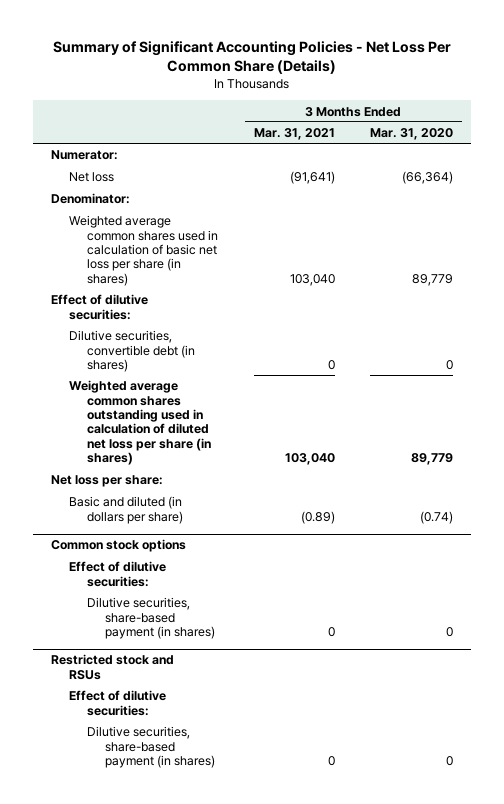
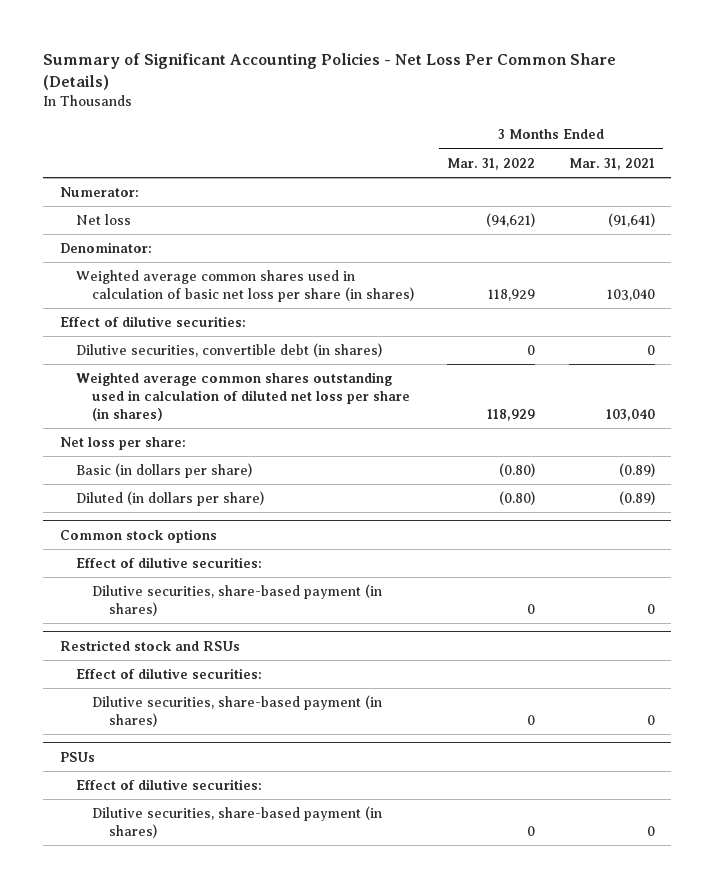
- | 3 Months Ended Mar. 31, 2021 | 3 Months Ended Mar. 31, 2020
+ | 3 Months Ended Mar. 31, 2022 | 3 Months Ended Mar. 31, 2021
- Basic and diluted (in dollars per share) | (0.89) | (0.74)
+ Basic (in dollars per share) | (0.80) | (0.89)
+ Diluted (in dollars per share) | (0.80) | (0.89)
+ PSUs
+ Effect of dilutive securities:
+ Dilutive securities, share-based payment (in shares) | 0 | 0

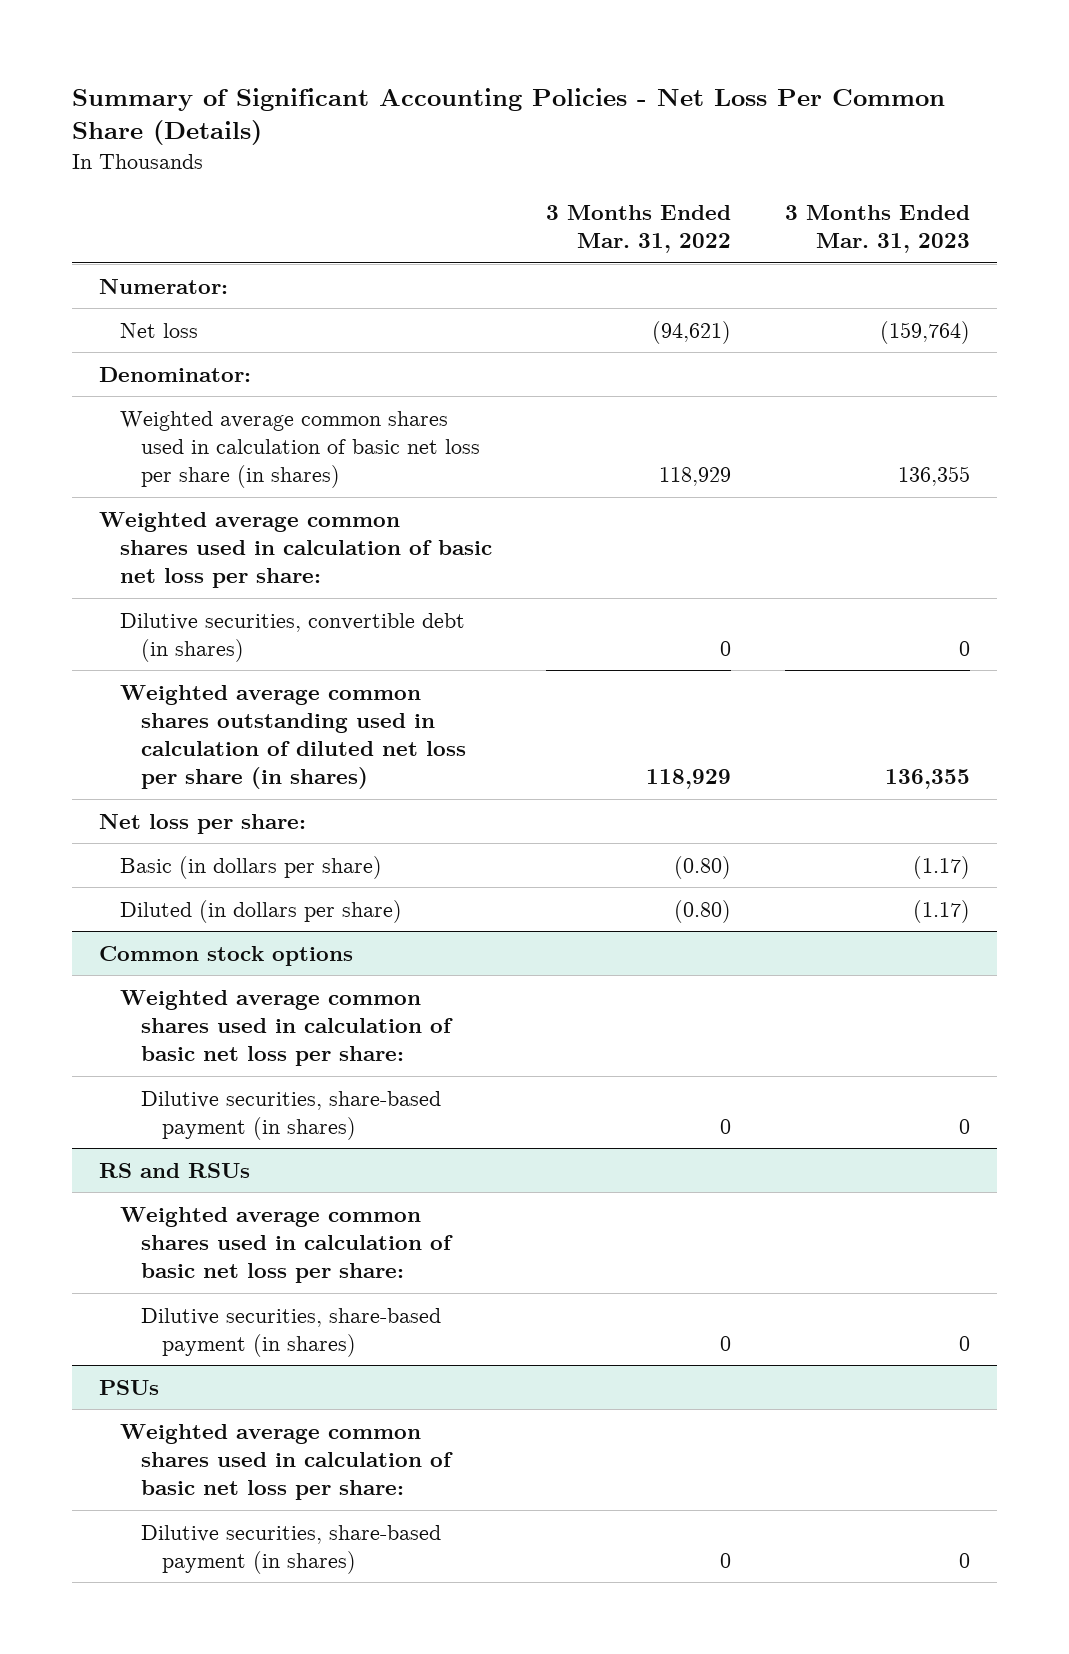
- | 3 Months Ended Mar. 31, 2022 | 3 Months Ended Mar. 31, 2021
+ | 3 Months Ended Mar. 31, 2022 | 3 Months Ended Mar. 31, 2023
- Effect of dilutive securities:
+ Weighted average common shares used in calculation of basic net loss per share:
@ Common stock options
- Effect of dilutive securities:
+ Weighted average common shares used in calculation of basic net loss per share:
- Restricted stock and RSUs
- Effect of dilutive securities:
+ RS and RSUs
+ Weighted average common shares used in calculation of basic net loss per share:
@ PSUs
- Effect of dilutive securities:
+ Weighted average common shares used in calculation of basic net loss per share:

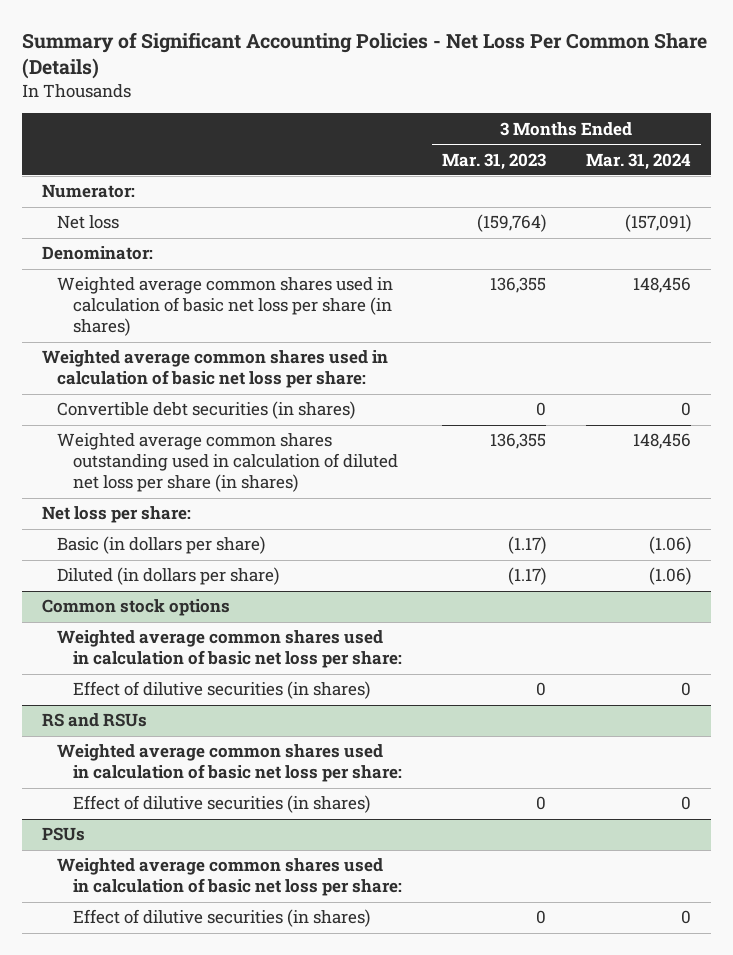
- | 3 Months Ended Mar. 31, 2022 | 3 Months Ended Mar. 31, 2023
+ | 3 Months Ended Mar. 31, 2023 | 3 Months Ended Mar. 31, 2024
- Dilutive securities, convertible debt (in shares) | 0 | 0
+ Convertible debt securities (in shares) | 0 | 0
@ Common stock options
- Dilutive securities, share-based payment (in shares) | 0 | 0
+ Effect of dilutive securities (in shares) | 0 | 0
@ RS and RSUs
- Dilutive securities, share-based payment (in shares) | 0 | 0
+ Effect of dilutive securities (in shares) | 0 | 0
@ PSUs
- Dilutive securities, share-based payment (in shares) | 0 | 0
+ Effect of dilutive securities (in shares) | 0 | 0

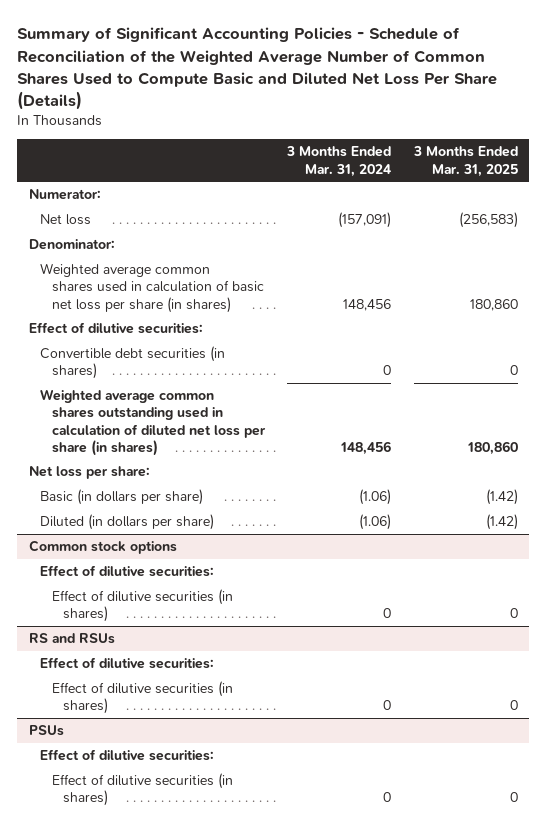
- Summary of Significant Accounting Policies - Net Loss Per Common Share (Details)
+ Summary of Significant Accounting Policies - Schedule of Reconciliation of the Weighted Average Number of Common Shares Used to Compute Basic and Diluted Net Loss Per Share (Details)
- | 3 Months Ended Mar. 31, 2023 | 3 Months Ended Mar. 31, 2024
+ | 3 Months Ended Mar. 31, 2024 | 3 Months Ended Mar. 31, 2025
- Weighted average common shares used in calculation of basic net loss per share:
+ Effect of dilutive securities:
@ Common stock options
- Weighted average common shares used in calculation of basic net loss per share:
+ Effect of dilutive securities:
@ RS and RSUs
- Weighted average common shares used in calculation of basic net loss per share:
+ Effect of dilutive securities:
@ PSUs
- Weighted average common shares used in calculation of basic net loss per share:
+ Effect of dilutive securities:

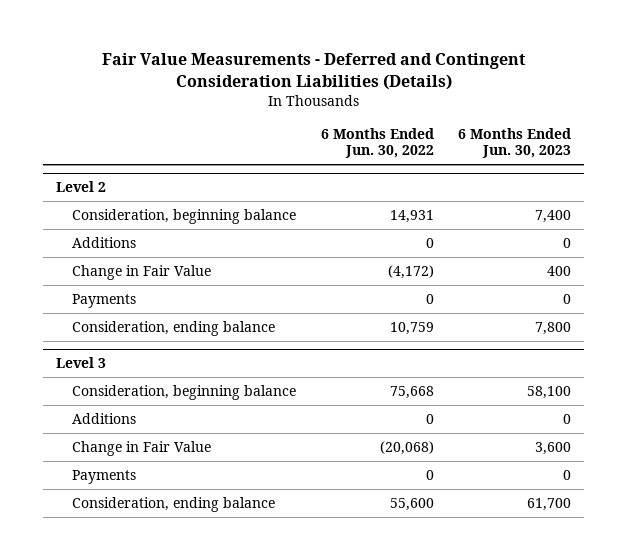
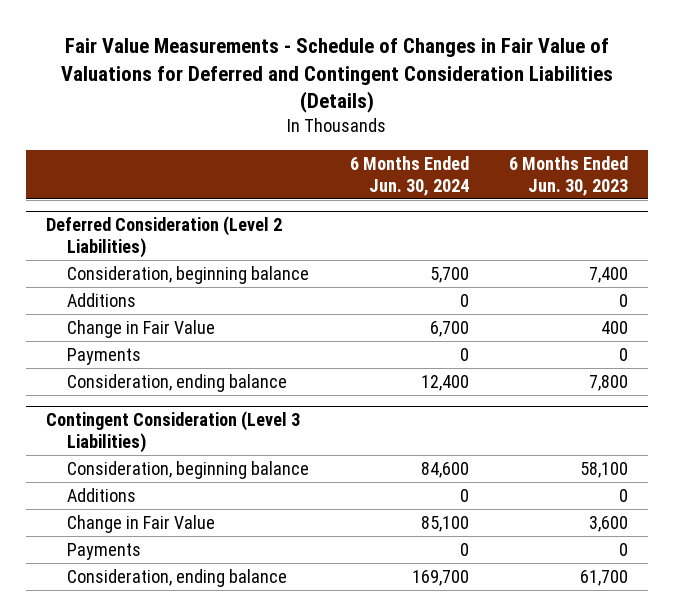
- Fair Value Measurements - Deferred and Contingent Consideration Liabilities (Details)
+ Fair Value Measurements - Schedule of Changes in Fair Value of Valuations for Deferred and Contingent Consideration Liabilities (Details)
- | 6 Months Ended Jun. 30, 2022 | 6 Months Ended Jun. 30, 2023
+ | 6 Months Ended Jun. 30, 2024 | 6 Months Ended Jun. 30, 2023
- Level 2
+ Deferred Consideration (Level 2 Liabilities)
- Level 3
+ Contingent Consideration (Level 3 Liabilities)

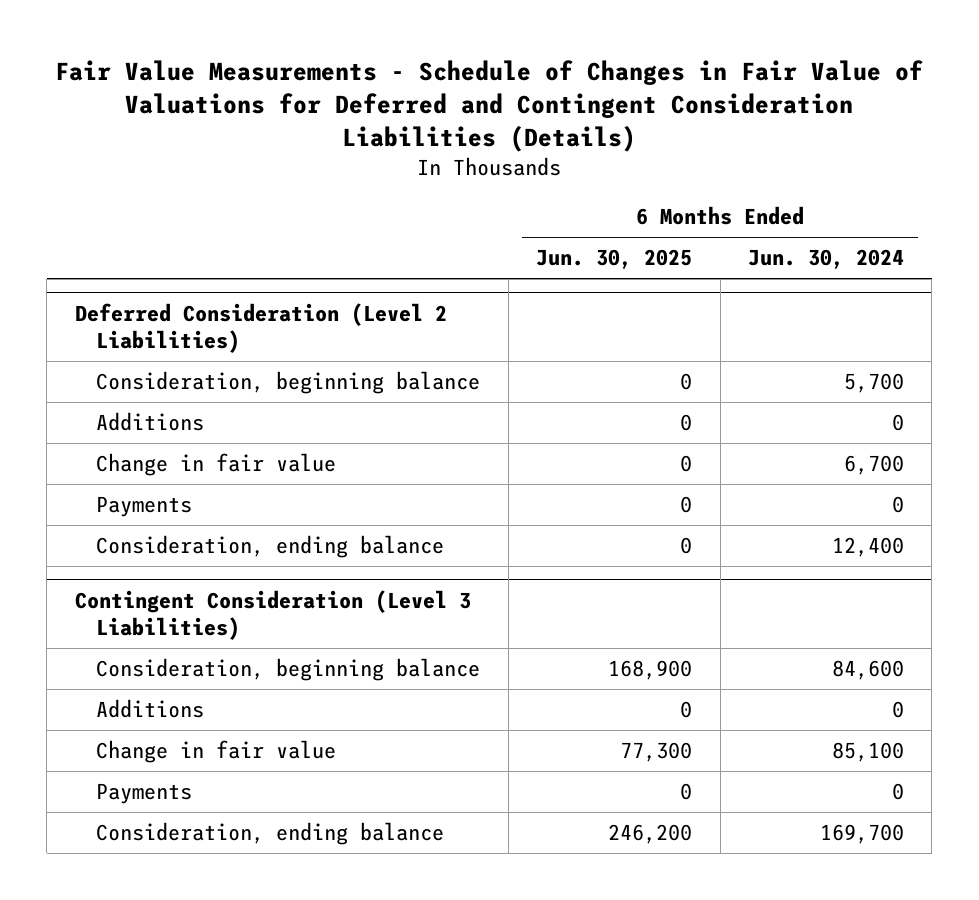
- | 6 Months Ended Jun. 30, 2024 | 6 Months Ended Jun. 30, 2023
+ | 6 Months Ended Jun. 30, 2025 | 6 Months Ended Jun. 30, 2024
@ Deferred Consideration (Level 2 Liabilities)
- Change in Fair Value | 6,700 | 400
+ Change in fair value | 0 | 6,700
@ Contingent Consideration (Level 3 Liabilities)
- Change in Fair Value | 85,100 | 3,600
+ Change in fair value | 77,300 | 85,100

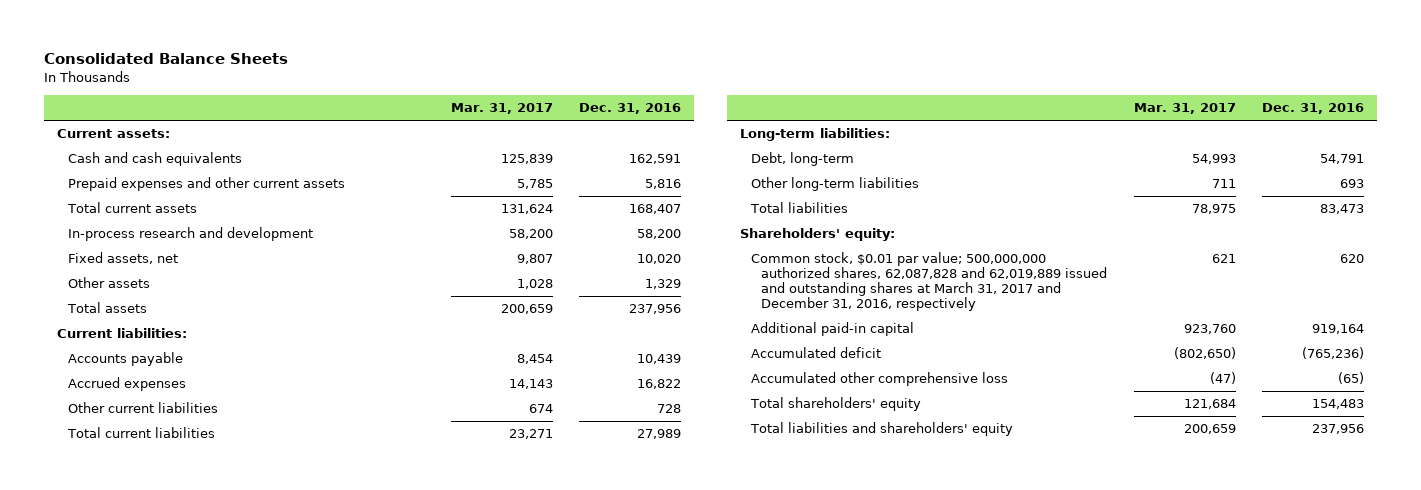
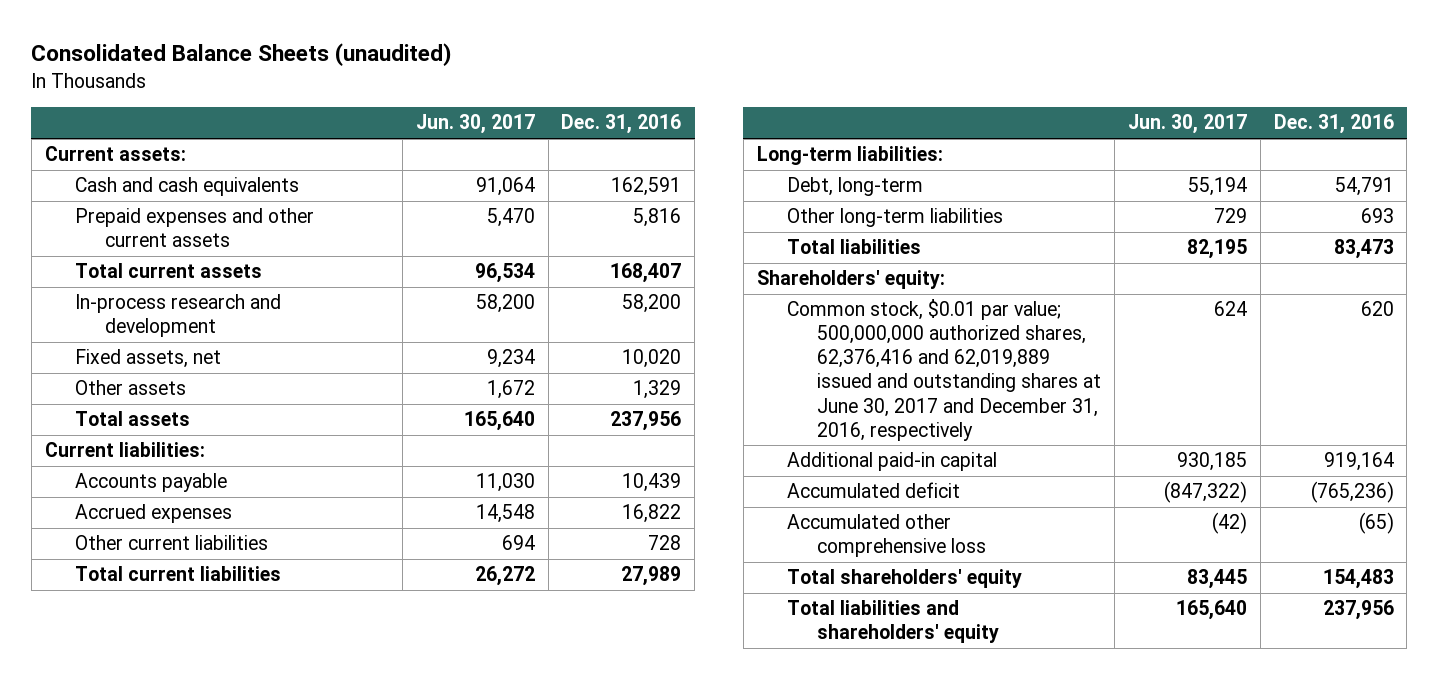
- Consolidated Balance Sheets
+ Consolidated Balance Sheets (unaudited)
- | Mar. 31, 2017 | Dec. 31, 2016
+ | Jun. 30, 2017 | Dec. 31, 2016
- Common stock, $0.01 par value; 500,000,000 authorized shares, 62,087,828 and 62,019,889 issued and outstanding shares at March 31, 2017 and December 31, 2016, respectively | 621 | 620
+ Common stock, $0.01 par value; 500,000,000 authorized shares, 62,376,416 and 62,019,889 issued and outstanding shares at June 30, 2017 and December 31, 2016, respectively | 624 | 620

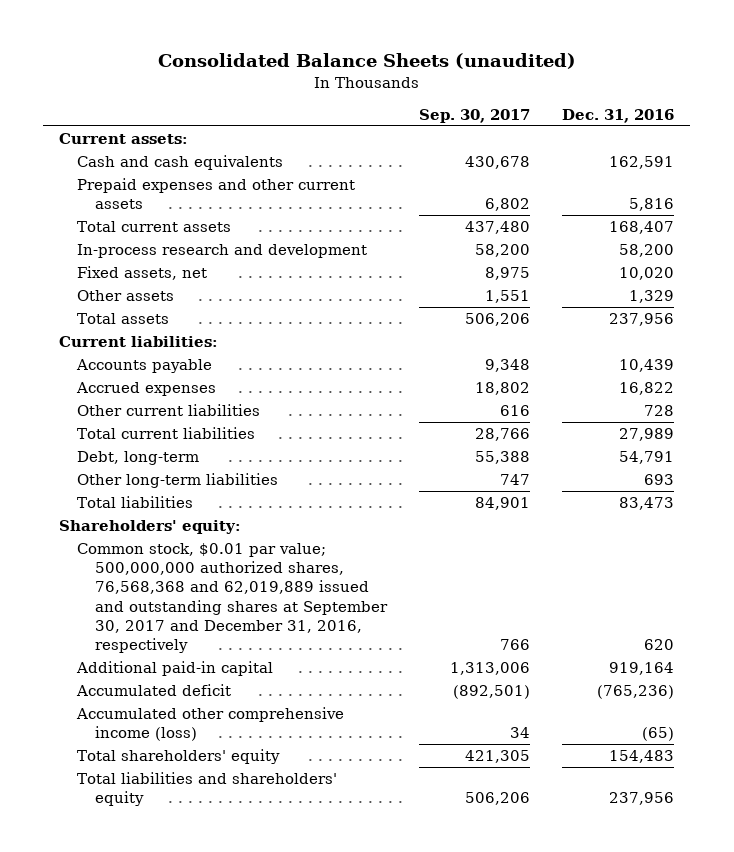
- | Jun. 30, 2017 | Dec. 31, 2016
+ | Sep. 30, 2017 | Dec. 31, 2016
- Long-term liabilities:
- Common stock, $0.01 par value; 500,000,000 authorized shares, 62,376,416 and 62,019,889 issued and outstanding shares at June 30, 2017 and December 31, 2016, respectively | 624 | 620
+ Common stock, $0.01 par value; 500,000,000 authorized shares, 76,568,368 and 62,019,889 issued and outstanding shares at September 30, 2017 and December 31, 2016, respectively | 766 | 620
- Accumulated other comprehensive loss | (42) | (65)
+ Accumulated other comprehensive income (loss) | 34 | (65)

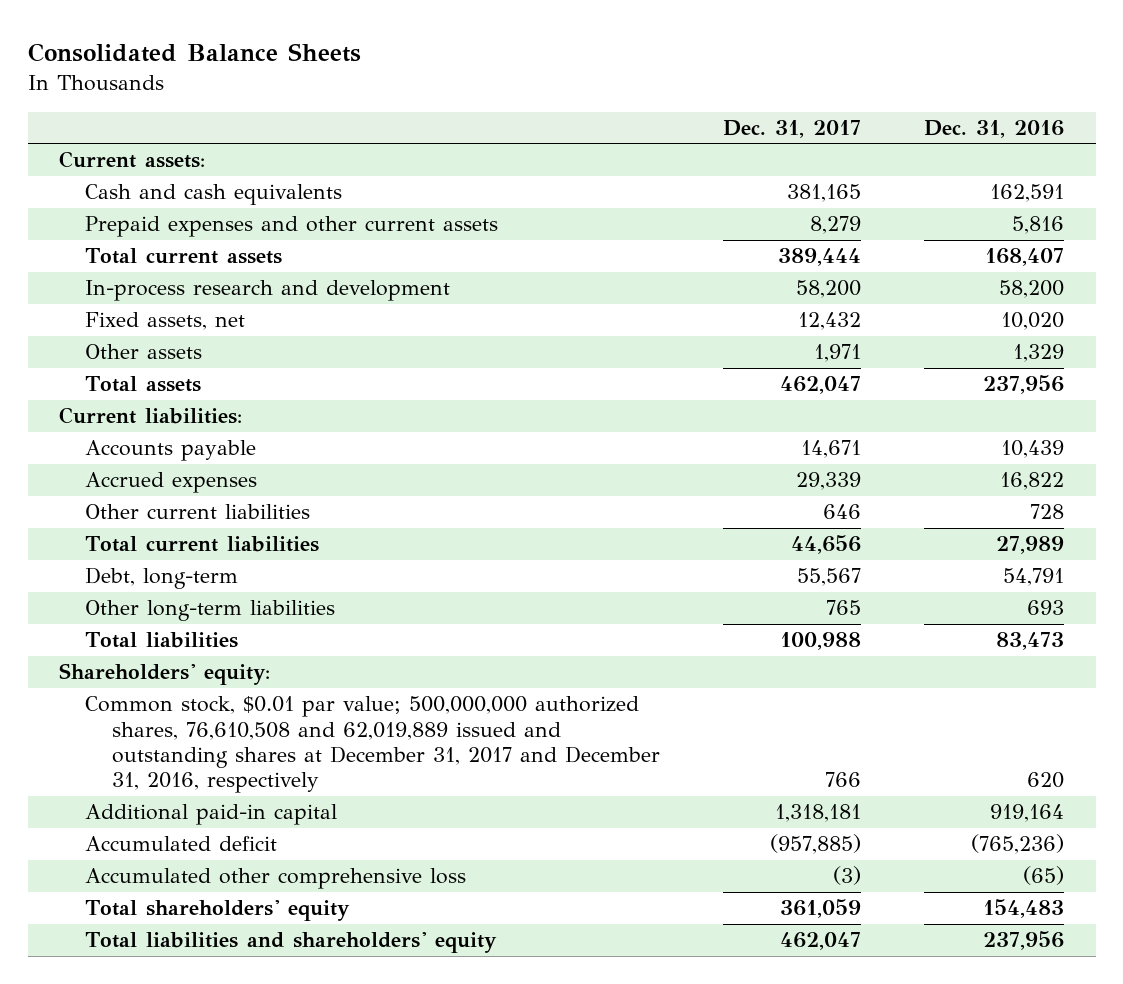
- Consolidated Balance Sheets (unaudited)
+ Consolidated Balance Sheets
- | Sep. 30, 2017 | Dec. 31, 2016
+ | Dec. 31, 2017 | Dec. 31, 2016
- Common stock, $0.01 par value; 500,000,000 authorized shares, 76,568,368 and 62,019,889 issued and outstanding shares at September 30, 2017 and December 31, 2016, respectively | 766 | 620
+ Common stock, $0.01 par value; 500,000,000 authorized shares, 76,610,508 and 62,019,889 issued and outstanding shares at December 31, 2017 and December 31, 2016, respectively | 766 | 620
- Accumulated other comprehensive income (loss) | 34 | (65)
+ Accumulated other comprehensive loss | (3) | (65)

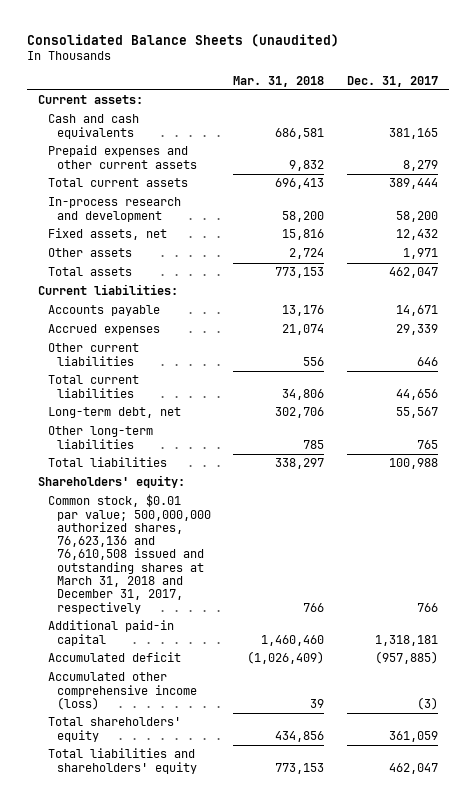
- Consolidated Balance Sheets
+ Consolidated Balance Sheets (unaudited)
- | Dec. 31, 2017 | Dec. 31, 2016
+ | Mar. 31, 2018 | Dec. 31, 2017
- Debt, long-term | 55,567 | 54,791
+ Long-term debt, net | 302,706 | 55,567
- Common stock, $0.01 par value; 500,000,000 authorized shares, 76,610,508 and 62,019,889 issued and outstanding shares at December 31, 2017 and December 31, 2016, respectively | 766 | 620
+ Common stock, $0.01 par value; 500,000,000 authorized shares, 76,623,136 and 76,610,508 issued and outstanding shares at March 31, 2018 and December 31, 2017, respectively | 766 | 766
- Accumulated other comprehensive loss | (3) | (65)
+ Accumulated other comprehensive income (loss) | 39 | (3)

